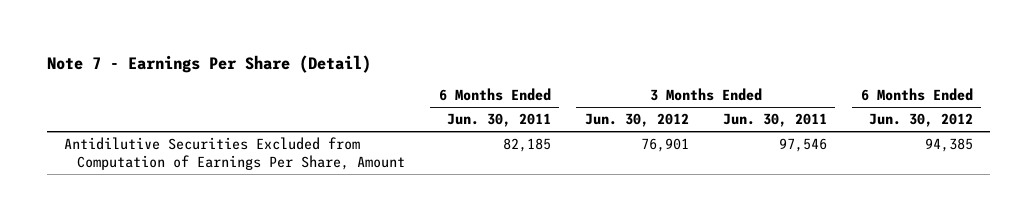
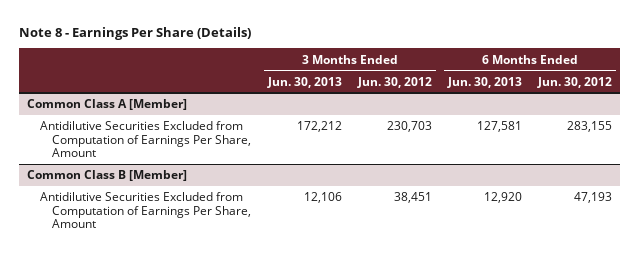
- Note 7 - Earnings Per Share (Detail)
+ Note 8 - Earnings Per Share (Details)
- | 6 Months Ended Jun. 30, 2011 | 3 Months Ended Jun. 30, 2012 | 3 Months Ended Jun. 30, 2011 | 6 Months Ended Jun. 30, 2012
+ | 3 Months Ended Jun. 30, 2013 | 3 Months Ended Jun. 30, 2012 | 6 Months Ended Jun. 30, 2013 | 6 Months Ended Jun. 30, 2012
- Antidilutive Securities Excluded from Computation of Earnings Per Share, Amount | 82,185 | 76,901 | 97,546 | 94,385
+ Common Class A [Member]
+ Antidilutive Securities Excluded from Computation of Earnings Per Share, Amount | 172,212 | 230,703 | 127,581 | 283,155
+ Common Class B [Member]
+ Antidilutive Securities Excluded from Computation of Earnings Per Share, Amount | 12,106 | 38,451 | 12,920 | 47,193

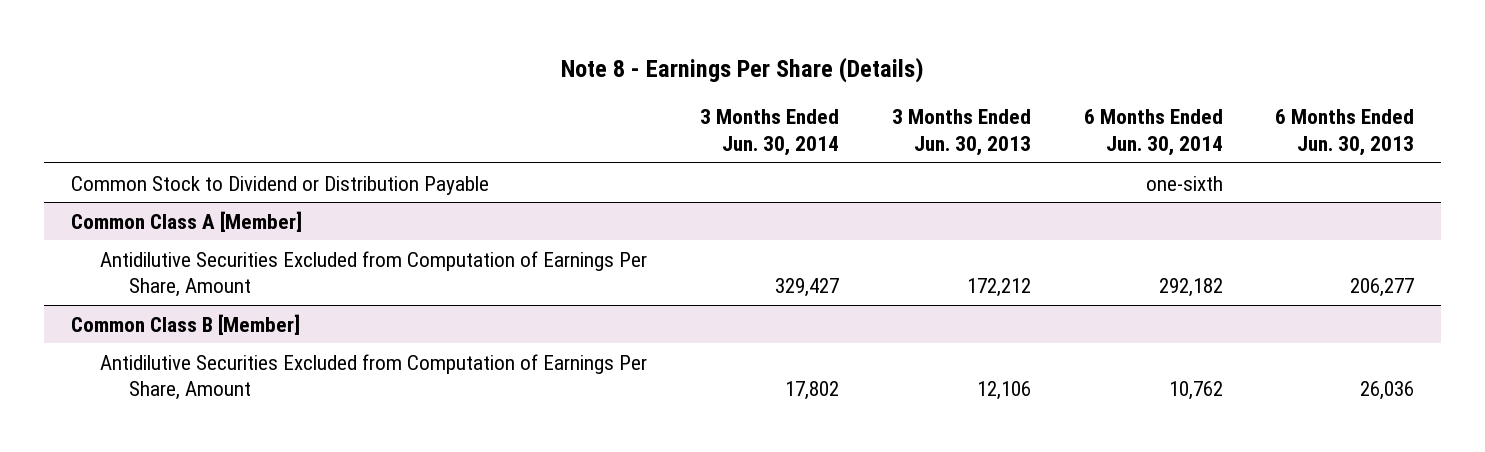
- | 3 Months Ended Jun. 30, 2013 | 3 Months Ended Jun. 30, 2012 | 6 Months Ended Jun. 30, 2013 | 6 Months Ended Jun. 30, 2012
+ | 3 Months Ended Jun. 30, 2014 | 3 Months Ended Jun. 30, 2013 | 6 Months Ended Jun. 30, 2014 | 6 Months Ended Jun. 30, 2013
+ Common Stock to Dividend or Distribution Payable | | | one-sixth |
@ Common Class A [Member]
- Antidilutive Securities Excluded from Computation of Earnings Per Share, Amount | 172,212 | 230,703 | 127,581 | 283,155
+ Antidilutive Securities Excluded from Computation of Earnings Per Share, Amount | 329,427 | 172,212 | 292,182 | 206,277
@ Common Class B [Member]
- Antidilutive Securities Excluded from Computation of Earnings Per Share, Amount | 12,106 | 38,451 | 12,920 | 47,193
+ Antidilutive Securities Excluded from Computation of Earnings Per Share, Amount | 17,802 | 12,106 | 10,762 | 26,036

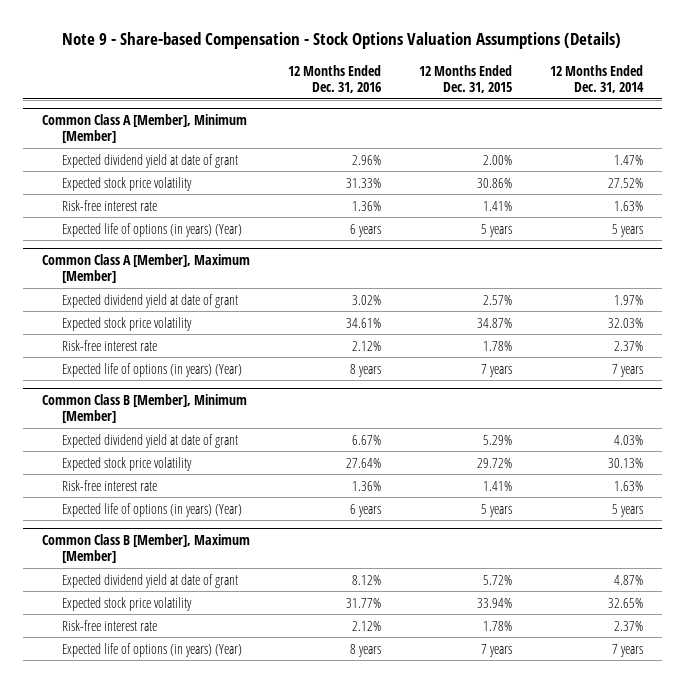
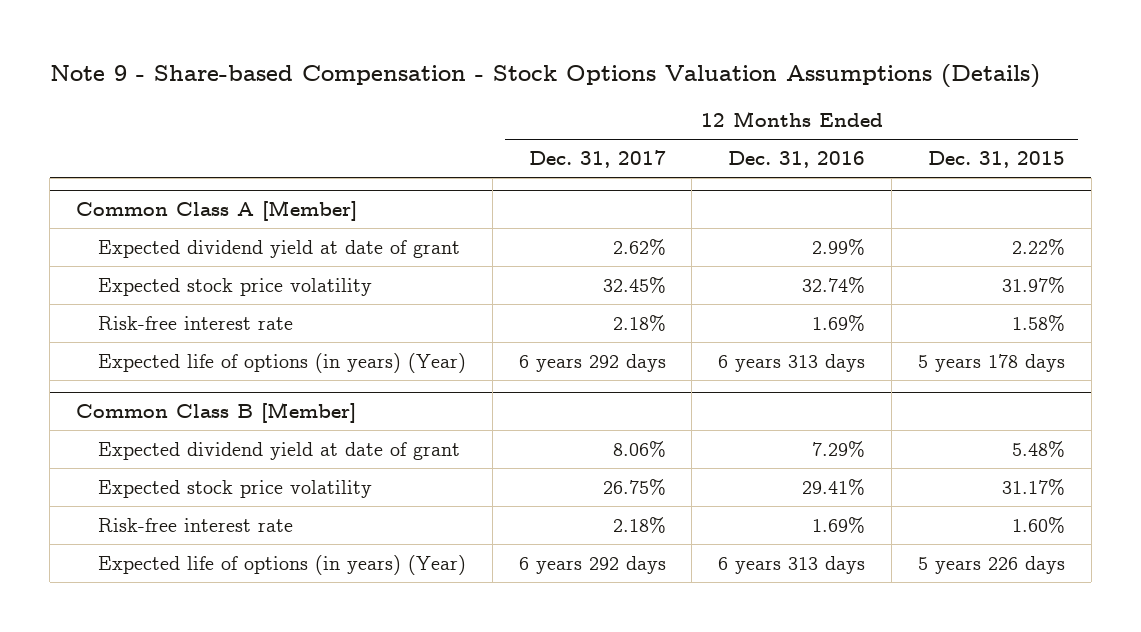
- | 12 Months Ended Dec. 31, 2016 | 12 Months Ended Dec. 31, 2015 | 12 Months Ended Dec. 31, 2014
+ | 12 Months Ended Dec. 31, 2017 | 12 Months Ended Dec. 31, 2016 | 12 Months Ended Dec. 31, 2015
- Common Class A [Member], Minimum [Member]
- Expected dividend yield at date of grant | 2.96% | 2.00% | 1.47%
- Expected stock price volatility | 31.33% | 30.86% | 27.52%
- Risk-free interest rate | 1.36% | 1.41% | 1.63%
- Expected life of options (in years) (Year) | 6 years | 5 years | 5 years
- Common Class A [Member], Maximum [Member]
- Expected dividend yield at date of grant | 3.02% | 2.57% | 1.97%
- Expected stock price volatility | 34.61% | 34.87% | 32.03%
- Risk-free interest rate | 2.12% | 1.78% | 2.37%
- Expected life of options (in years) (Year) | 8 years | 7 years | 7 years
- Common Class B [Member], Minimum [Member]
- Expected dividend yield at date of grant | 6.67% | 5.29% | 4.03%
- Expected stock price volatility | 27.64% | 29.72% | 30.13%
- Risk-free interest rate | 1.36% | 1.41% | 1.63%
- Expected life of options (in years) (Year) | 6 years | 5 years | 5 years
- Common Class B [Member], Maximum [Member]
- Expected dividend yield at date of grant | 8.12% | 5.72% | 4.87%
- Expected stock price volatility | 31.77% | 33.94% | 32.65%
- Risk-free interest rate | 2.12% | 1.78% | 2.37%
- Expected life of options (in years) (Year) | 8 years | 7 years | 7 years
+ Common Class A [Member]
+ Expected dividend yield at date of grant | 2.62% | 2.99% | 2.22%
+ Expected stock price volatility | 32.45% | 32.74% | 31.97%
+ Risk-free interest rate | 2.18% | 1.69% | 1.58%
+ Expected life of options (in years) (Year) | 6 years 292 days | 6 years 313 days | 5 years 178 days
+ Common Class B [Member]
+ Expected dividend yield at date of grant | 8.06% | 7.29% | 5.48%
+ Expected stock price volatility | 26.75% | 29.41% | 31.17%
+ Risk-free interest rate | 2.18% | 1.69% | 1.60%
+ Expected life of options (in years) (Year) | 6 years 292 days | 6 years 313 days | 5 years 226 days

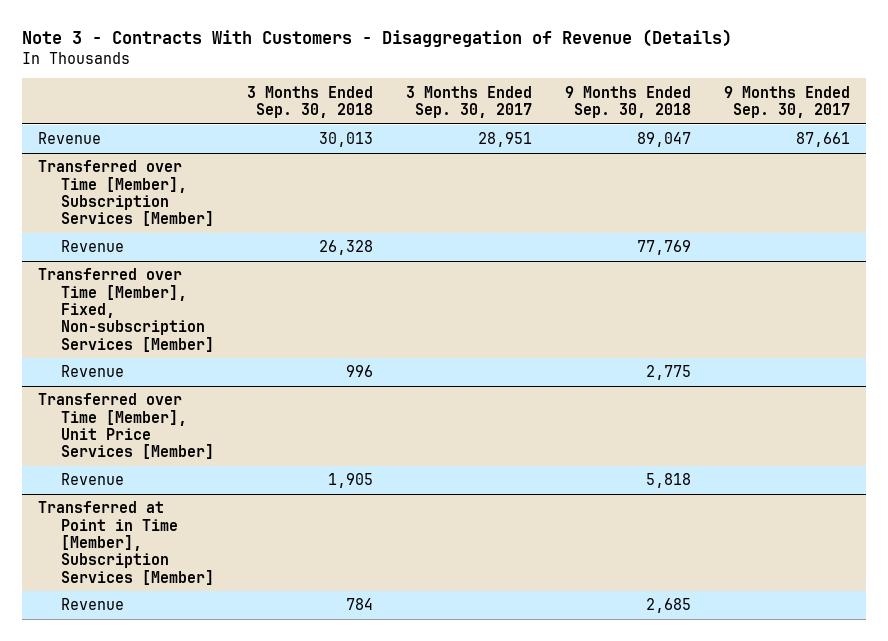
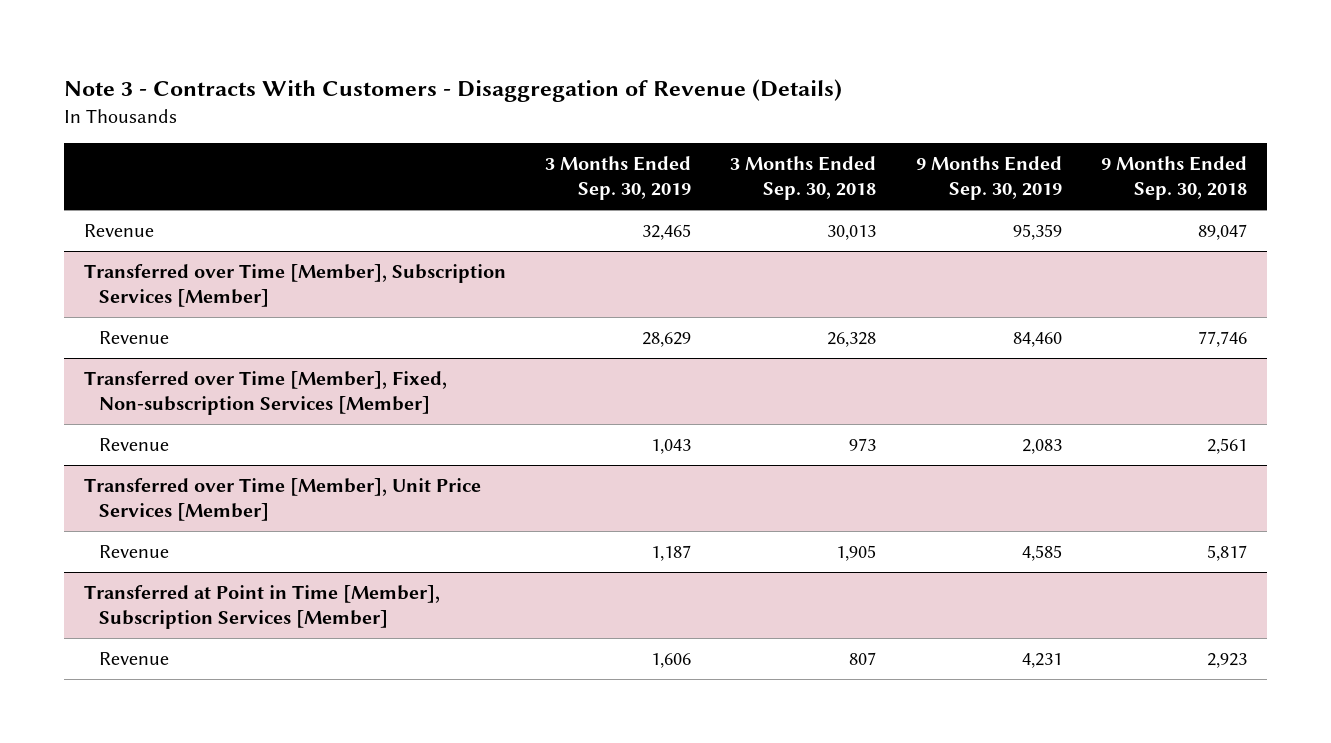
- | 3 Months Ended Sep. 30, 2018 | 3 Months Ended Sep. 30, 2017 | 9 Months Ended Sep. 30, 2018 | 9 Months Ended Sep. 30, 2017
+ | 3 Months Ended Sep. 30, 2019 | 3 Months Ended Sep. 30, 2018 | 9 Months Ended Sep. 30, 2019 | 9 Months Ended Sep. 30, 2018
@ Transferred over Time [Member], Subscription Services [Member]
- Revenue | 26,328 | | 77,769 |
+ Revenue | 28,629 | 26,328 | 84,460 | 77,746
@ Transferred over Time [Member], Fixed, Non-subscription Services [Member]
- Revenue | 996 | | 2,775 |
+ Revenue | 1,043 | 973 | 2,083 | 2,561
@ Transferred over Time [Member], Unit Price Services [Member]
- Revenue | 1,905 | | 5,818 |
+ Revenue | 1,187 | 1,905 | 4,585 | 5,817
@ Transferred at Point in Time [Member], Subscription Services [Member]
- Revenue | 784 | | 2,685 |
+ Revenue | 1,606 | 807 | 4,231 | 2,923

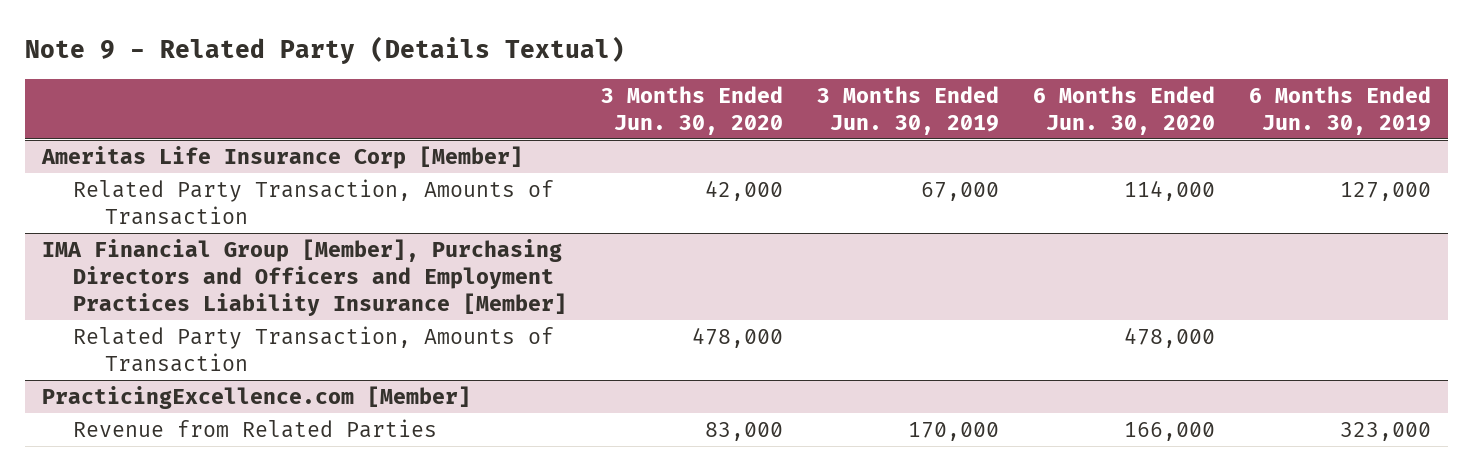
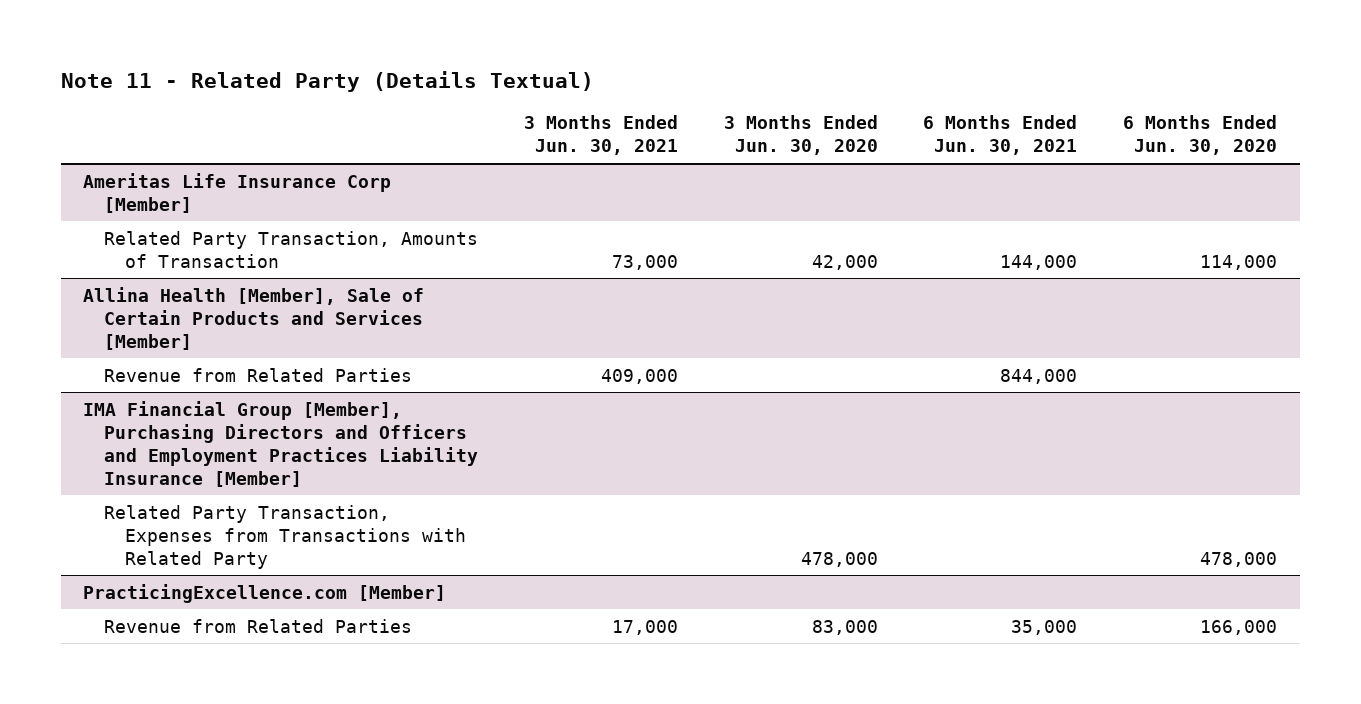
- Note 9 - Related Party (Details Textual)
+ Note 11 - Related Party (Details Textual)
- | 3 Months Ended Jun. 30, 2020 | 3 Months Ended Jun. 30, 2019 | 6 Months Ended Jun. 30, 2020 | 6 Months Ended Jun. 30, 2019
+ | 3 Months Ended Jun. 30, 2021 | 3 Months Ended Jun. 30, 2020 | 6 Months Ended Jun. 30, 2021 | 6 Months Ended Jun. 30, 2020
+ Allina Health [Member], Sale of Certain Products and Services [Member]
+ Revenue from Related Parties | 409,000 | | 844,000 |
@ IMA Financial Group [Member], Purchasing Directors and Officers and Employment Practices Liability Insurance [Member]
- Related Party Transaction, Amounts of Transaction | 478,000 | | 478,000 |
+ Related Party Transaction, Expenses from Transactions with Related Party | | 478,000 | | 478,000

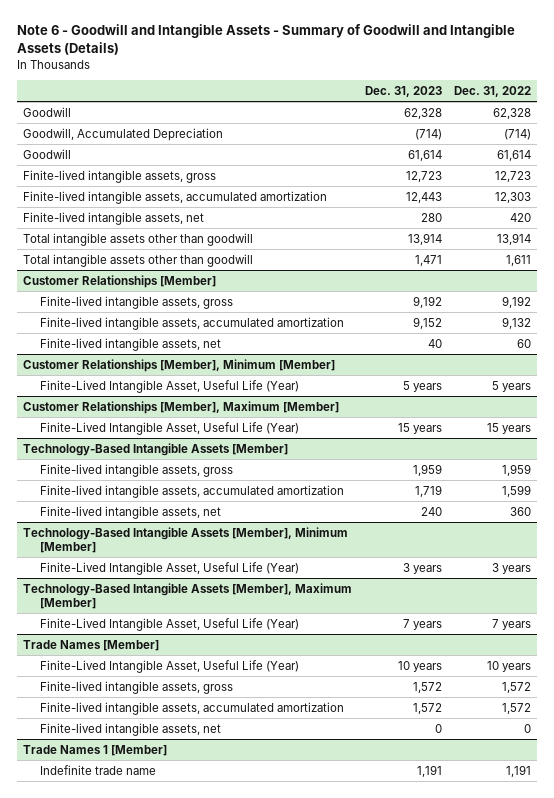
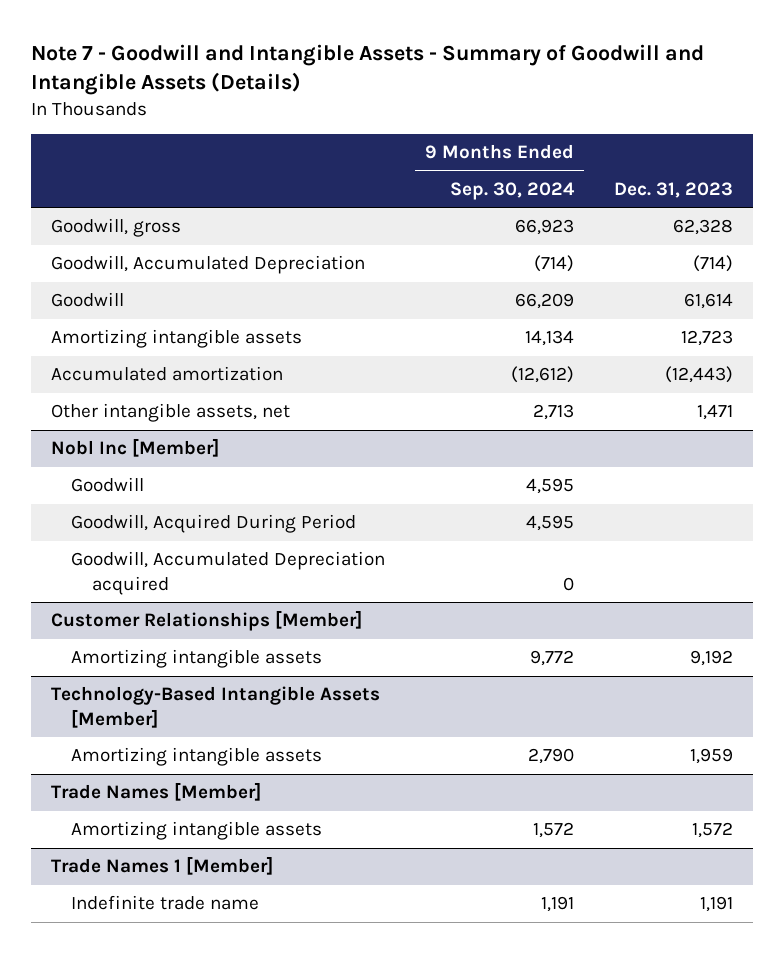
- Note 6 - Goodwill and Intangible Assets - Summary of Goodwill and Intangible Assets (Details)
+ Note 7 - Goodwill and Intangible Assets - Summary of Goodwill and Intangible Assets (Details)
- | Dec. 31, 2023 | Dec. 31, 2022
+ | 9 Months Ended Sep. 30, 2024 | Dec. 31, 2023
- Goodwill | 62,328 | 62,328
+ Goodwill, gross | 66,923 | 62,328
- Finite-lived intangible assets, gross | 12,723 | 12,723
- Finite-lived intangible assets, accumulated amortization | 12,443 | 12,303
- Finite-lived intangible assets, net | 280 | 420
- Total intangible assets other than goodwill | 13,914 | 13,914
- Total intangible assets other than goodwill | 1,471 | 1,611
+ Amortizing intangible assets | 14,134 | 12,723
+ Accumulated amortization | (12,612) | (12,443)
+ Other intangible assets, net | 2,713 | 1,471
+ Nobl Inc [Member]
+ Goodwill | 4,595 |
+ Goodwill, Acquired During Period | 4,595 |
+ Goodwill, Accumulated Depreciation acquired | 0 |
@ Customer Relationships [Member]
- Finite-lived intangible assets, gross | 9,192 | 9,192
- Finite-lived intangible assets, accumulated amortization | 9,152 | 9,132
- Finite-lived intangible assets, net | 40 | 60
- Customer Relationships [Member], Minimum [Member]
- Finite-Lived Intangible Asset, Useful Life (Year) | 5 years | 5 years
- Customer Relationships [Member], Maximum [Member]
- Finite-Lived Intangible Asset, Useful Life (Year) | 15 years | 15 years
@ Customer Relationships [Member]
+ Amortizing intangible assets | 9,772 | 9,192
@ Technology-Based Intangible Assets [Member]
- Finite-lived intangible assets, gross | 1,959 | 1,959
- Finite-lived intangible assets, accumulated amortization | 1,719 | 1,599
- Finite-lived intangible assets, net | 240 | 360
- Technology-Based Intangible Assets [Member], Minimum [Member]
- Finite-Lived Intangible Asset, Useful Life (Year) | 3 years | 3 years
- Technology-Based Intangible Assets [Member], Maximum [Member]
- Finite-Lived Intangible Asset, Useful Life (Year) | 7 years | 7 years
@ Technology-Based Intangible Assets [Member]
+ Amortizing intangible assets | 2,790 | 1,959
@ Trade Names [Member]
- Finite-Lived Intangible Asset, Useful Life (Year) | 10 years | 10 years
- Finite-lived intangible assets, gross | 1,572 | 1,572
- Finite-lived intangible assets, accumulated amortization | 1,572 | 1,572
- Finite-lived intangible assets, net | 0 | 0
+ Amortizing intangible assets | 1,572 | 1,572

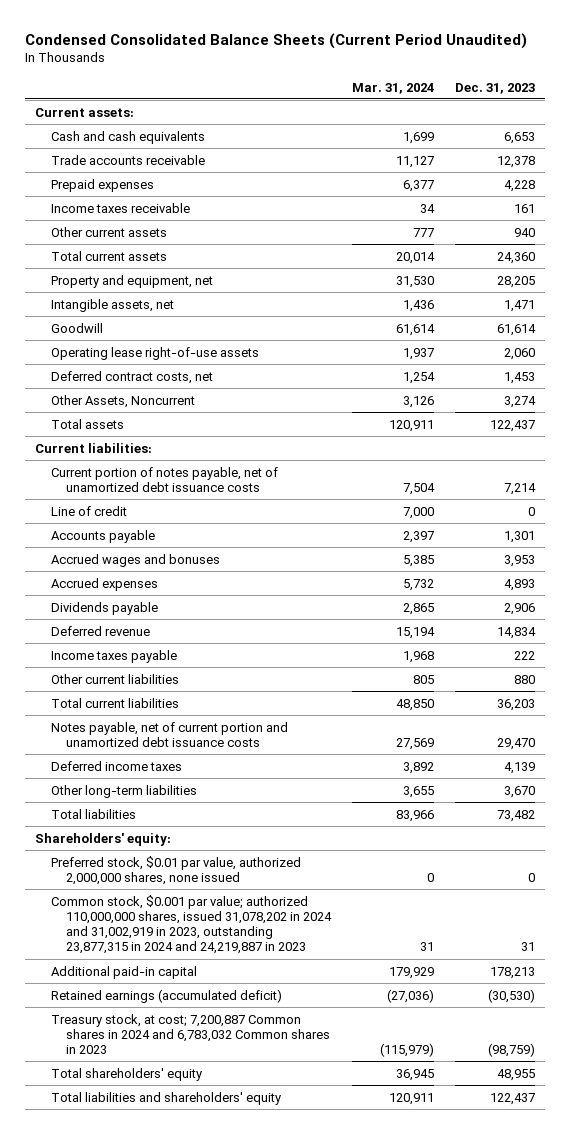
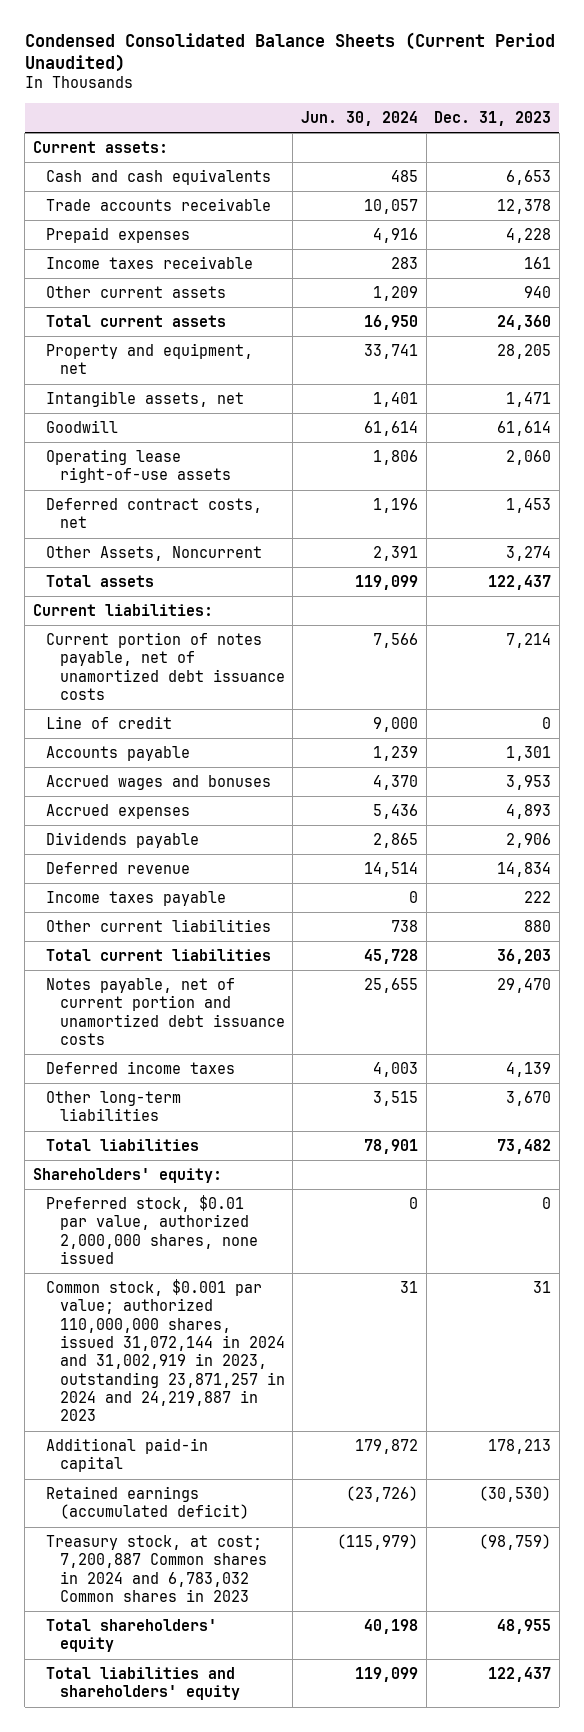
- | Mar. 31, 2024 | Dec. 31, 2023
+ | Jun. 30, 2024 | Dec. 31, 2023
- Common stock, $0.001 par value; authorized 110,000,000 shares, issued 31,078,202 in 2024 and 31,002,919 in 2023, outstanding 23,877,315 in 2024 and 24,219,887 in 2023 | 31 | 31
+ Common stock, $0.001 par value; authorized 110,000,000 shares, issued 31,072,144 in 2024 and 31,002,919 in 2023, outstanding 23,871,257 in 2024 and 24,219,887 in 2023 | 31 | 31

